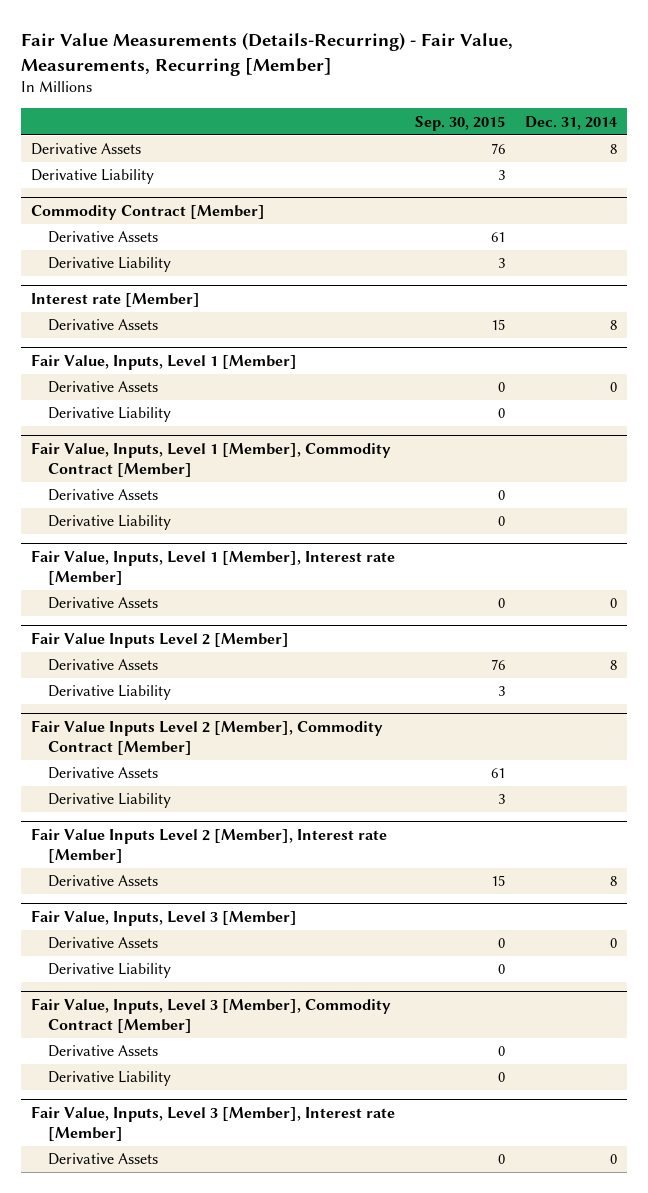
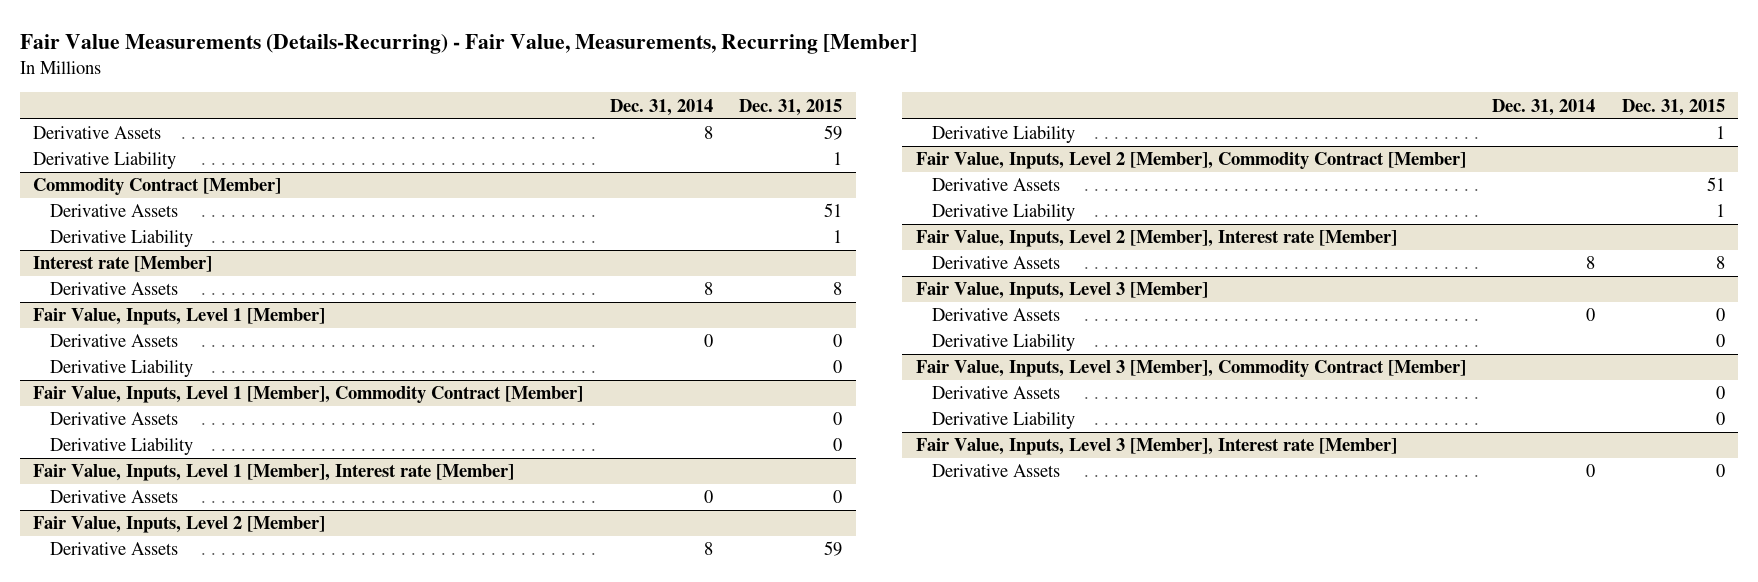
- | Sep. 30, 2015 | Dec. 31, 2014
+ | Dec. 31, 2014 | Dec. 31, 2015
- Fair Value Inputs Level 2 [Member]
+ Fair Value, Inputs, Level 2 [Member]
- Fair Value Inputs Level 2 [Member], Commodity Contract [Member]
+ Fair Value, Inputs, Level 2 [Member], Commodity Contract [Member]
- Fair Value Inputs Level 2 [Member], Interest rate [Member]
+ Fair Value, Inputs, Level 2 [Member], Interest rate [Member]

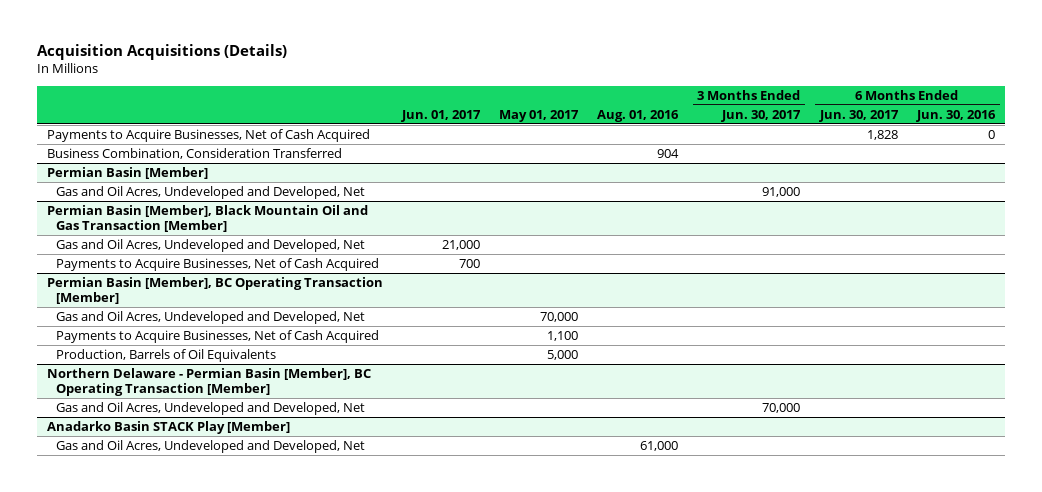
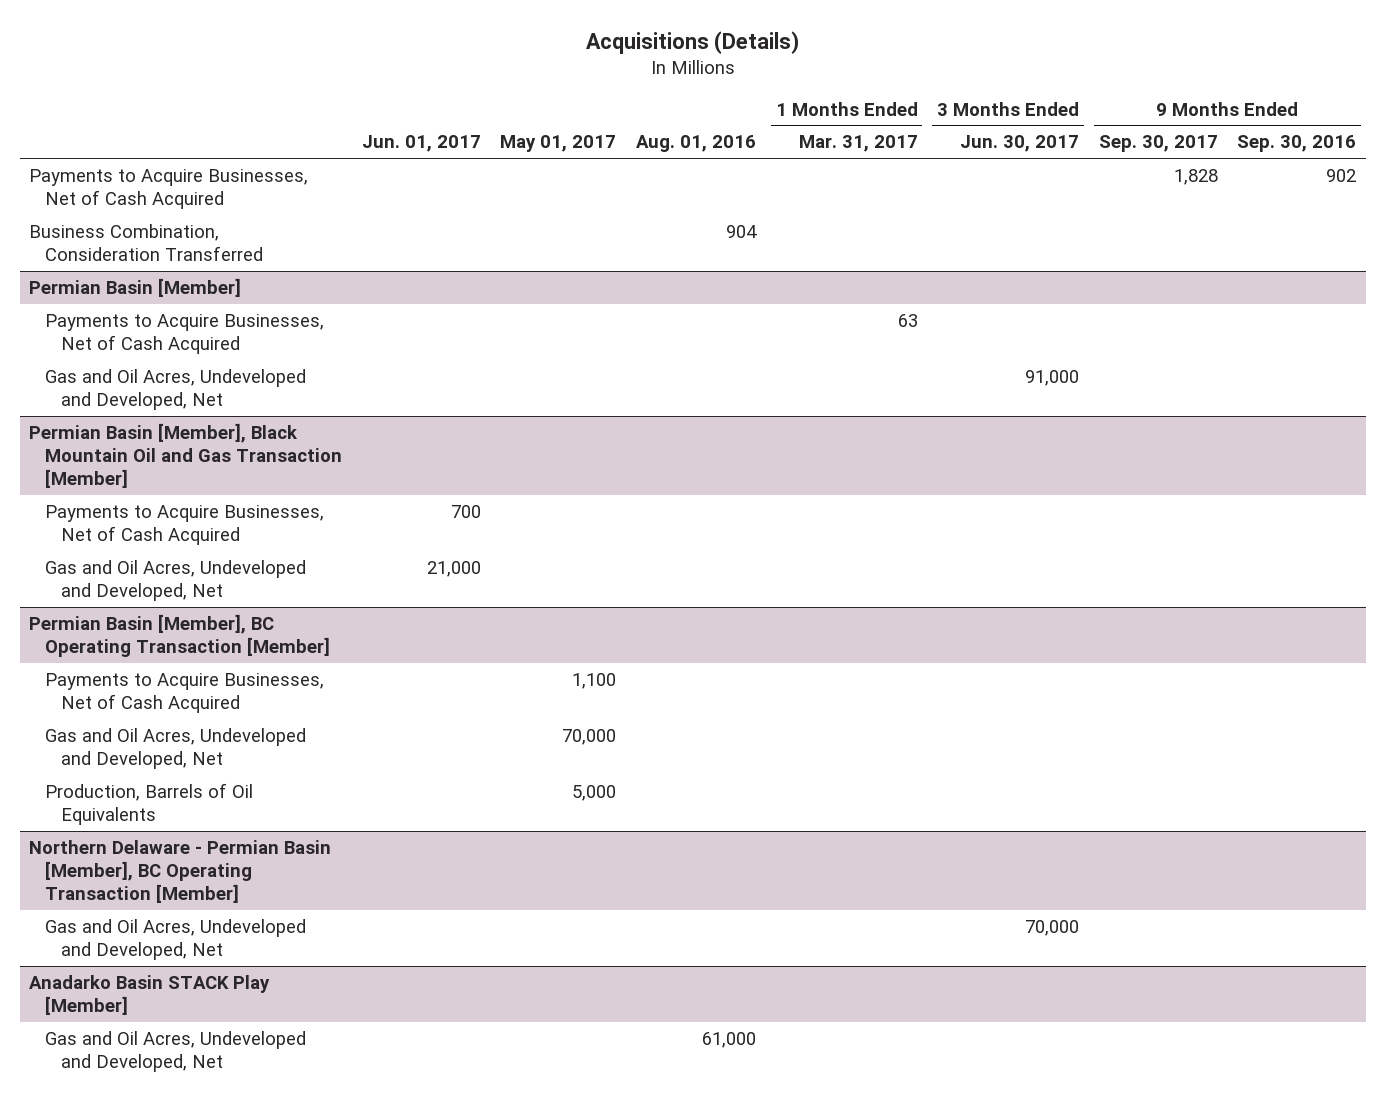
- Acquisition Acquisitions (Details)
+ Acquisitions (Details)
- | Jun. 01, 2017 | May 01, 2017 | Aug. 01, 2016 | 3 Months Ended Jun. 30, 2017 | 6 Months Ended Jun. 30, 2017 | 6 Months Ended Jun. 30, 2016
+ | Jun. 01, 2017 | May 01, 2017 | Aug. 01, 2016 | 1 Months Ended Mar. 31, 2017 | 3 Months Ended Jun. 30, 2017 | 9 Months Ended Sep. 30, 2017 | 9 Months Ended Sep. 30, 2016
@ Permian Basin [Member]
+ Payments to Acquire Businesses, Net of Cash Acquired | | | | 63 | | |
@ Permian Basin [Member], Black Mountain Oil and Gas Transaction [Member]
moved down: Gas and Oil Acres, Undeveloped and Developed, Net | 21,000 | | | | | |
@ Permian Basin [Member], BC Operating Transaction [Member]
moved down: Gas and Oil Acres, Undeveloped and Developed, Net | | 70,000 | | | | |

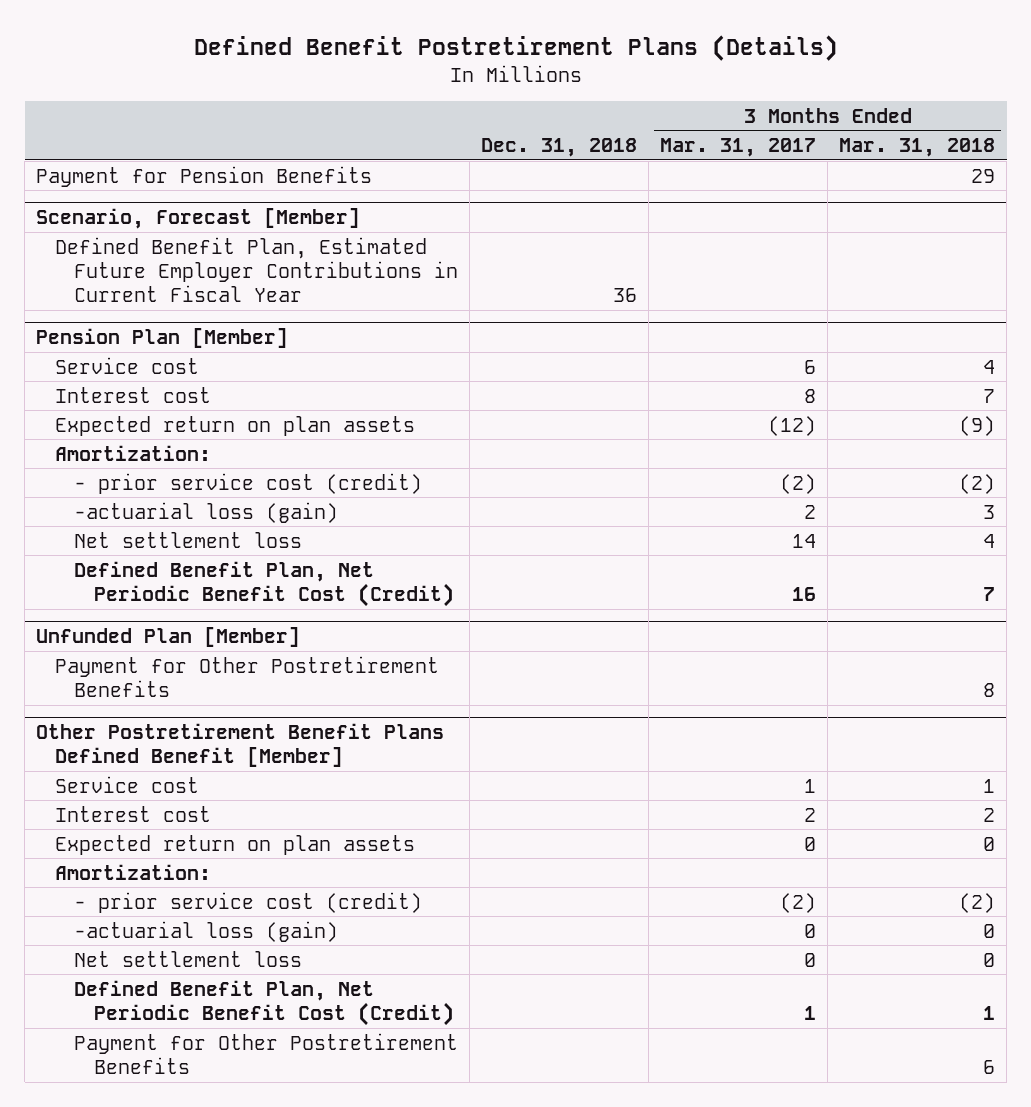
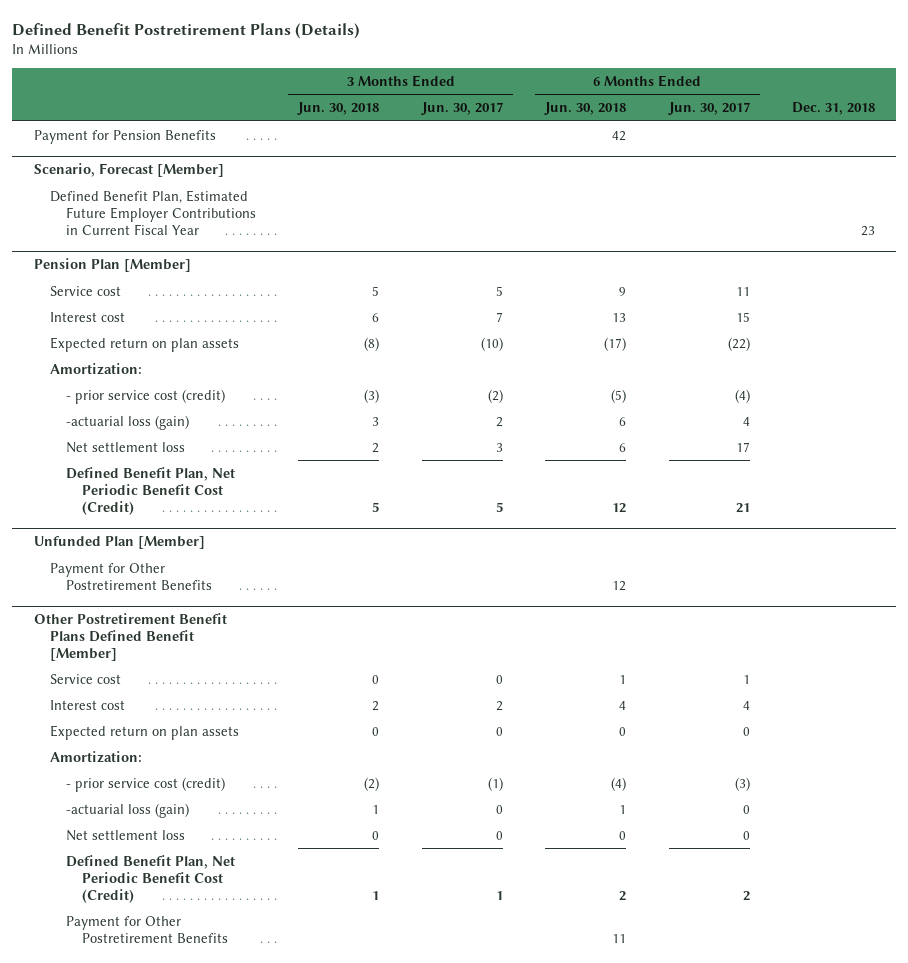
- | Dec. 31, 2018 | 3 Months Ended Mar. 31, 2017 | 3 Months Ended Mar. 31, 2018
+ | 3 Months Ended Jun. 30, 2018 | 3 Months Ended Jun. 30, 2017 | 6 Months Ended Jun. 30, 2018 | 6 Months Ended Jun. 30, 2017 | Dec. 31, 2018
@ Scenario, Forecast [Member]
- Defined Benefit Plan, Estimated Future Employer Contributions in Current Fiscal Year | 36 | |
+ Defined Benefit Plan, Estimated Future Employer Contributions in Current Fiscal Year | | | | | 23

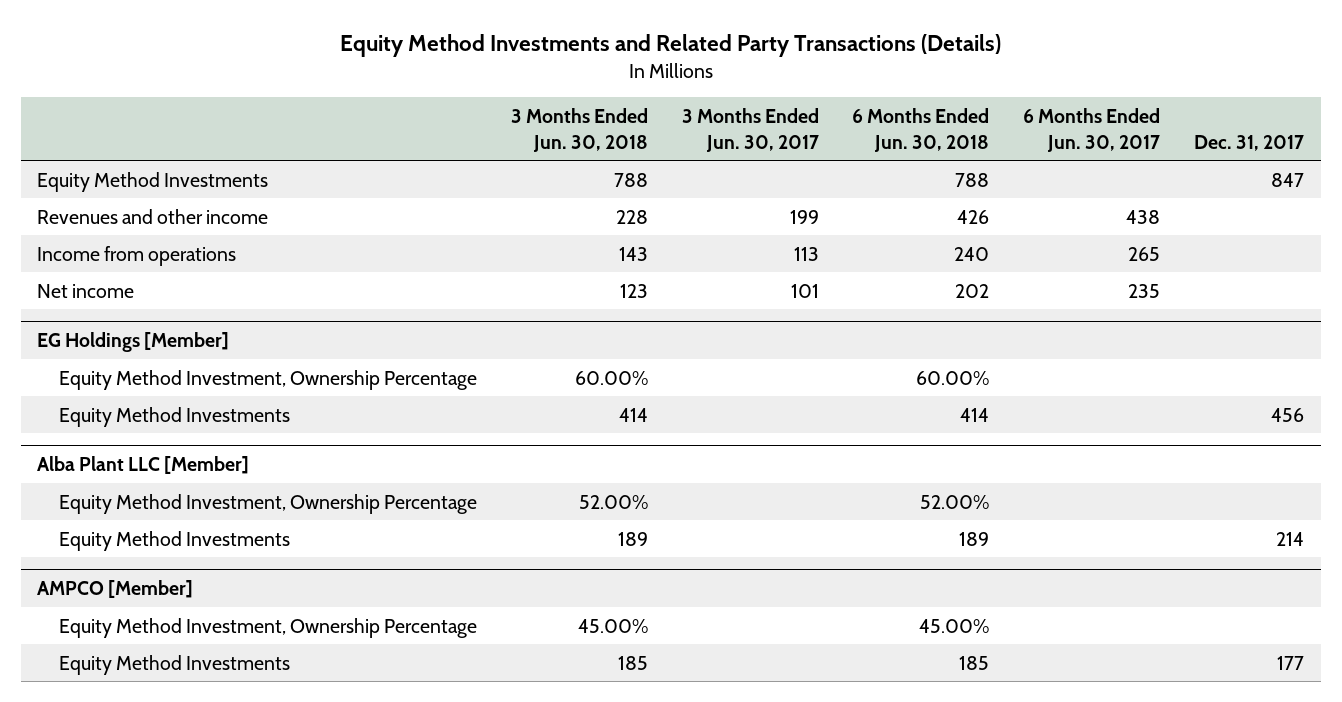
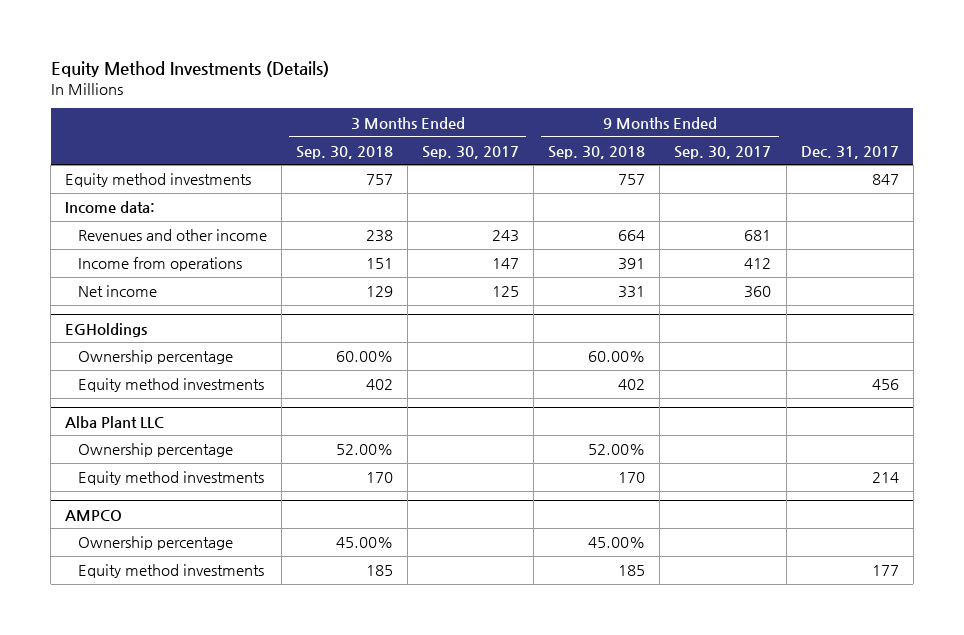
- Equity Method Investments and Related Party Transactions (Details)
+ Equity Method Investments (Details)
- | 3 Months Ended Jun. 30, 2018 | 3 Months Ended Jun. 30, 2017 | 6 Months Ended Jun. 30, 2018 | 6 Months Ended Jun. 30, 2017 | Dec. 31, 2017
+ | 3 Months Ended Sep. 30, 2018 | 3 Months Ended Sep. 30, 2017 | 9 Months Ended Sep. 30, 2018 | 9 Months Ended Sep. 30, 2017 | Dec. 31, 2017
- Equity Method Investments | 788 | | 788 | | 847
+ Equity method investments | 757 | | 757 | | 847
+ Income data:
- EG Holdings [Member]
- Equity Method Investment, Ownership Percentage | 60.00% | | 60.00% | |
- Equity Method Investments | 414 | | 414 | | 456
- Alba Plant LLC [Member]
- Equity Method Investment, Ownership Percentage | 52.00% | | 52.00% | |
- Equity Method Investments | 189 | | 189 | | 214
- AMPCO [Member]
- Equity Method Investment, Ownership Percentage | 45.00% | | 45.00% | |
- Equity Method Investments | 185 | | 185 | | 177
+ EGHoldings
+ Ownership percentage | 60.00% | | 60.00% | |
+ Equity method investments | 402 | | 402 | | 456
+ Alba Plant LLC
+ Ownership percentage | 52.00% | | 52.00% | |
+ Equity method investments | 170 | | 170 | | 214
+ AMPCO
+ Ownership percentage | 45.00% | | 45.00% | |
+ Equity method investments | 185 | | 185 | | 177

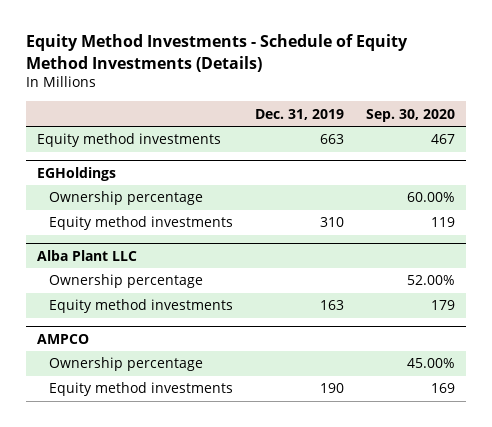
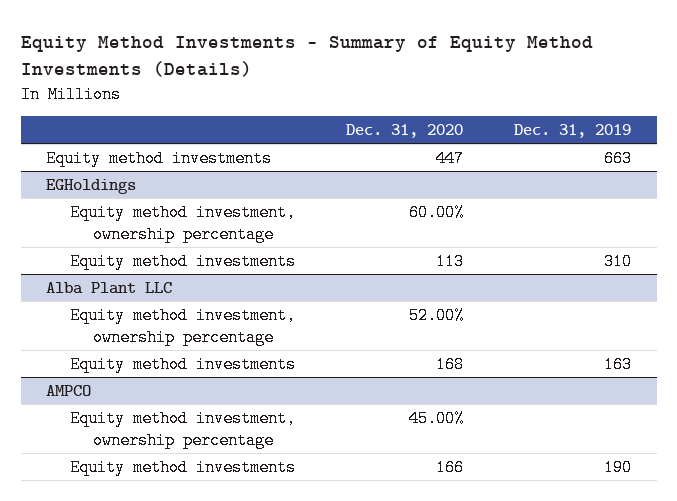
- Equity Method Investments - Schedule of Equity Method Investments (Details)
+ Equity Method Investments - Summary of Equity Method Investments (Details)
- | Dec. 31, 2019 | Sep. 30, 2020
+ | Dec. 31, 2020 | Dec. 31, 2019
@ EGHoldings
- Ownership percentage | | 60.00%
+ Equity method investment, ownership percentage | 60.00% |
@ Alba Plant LLC
- Ownership percentage | | 52.00%
+ Equity method investment, ownership percentage | 52.00% |
@ AMPCO
- Ownership percentage | | 45.00%
+ Equity method investment, ownership percentage | 45.00% |

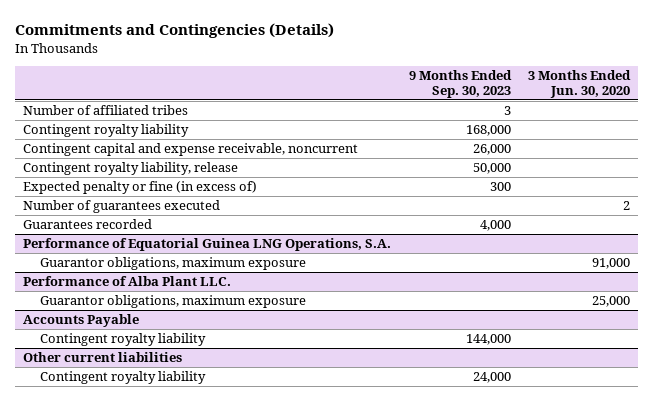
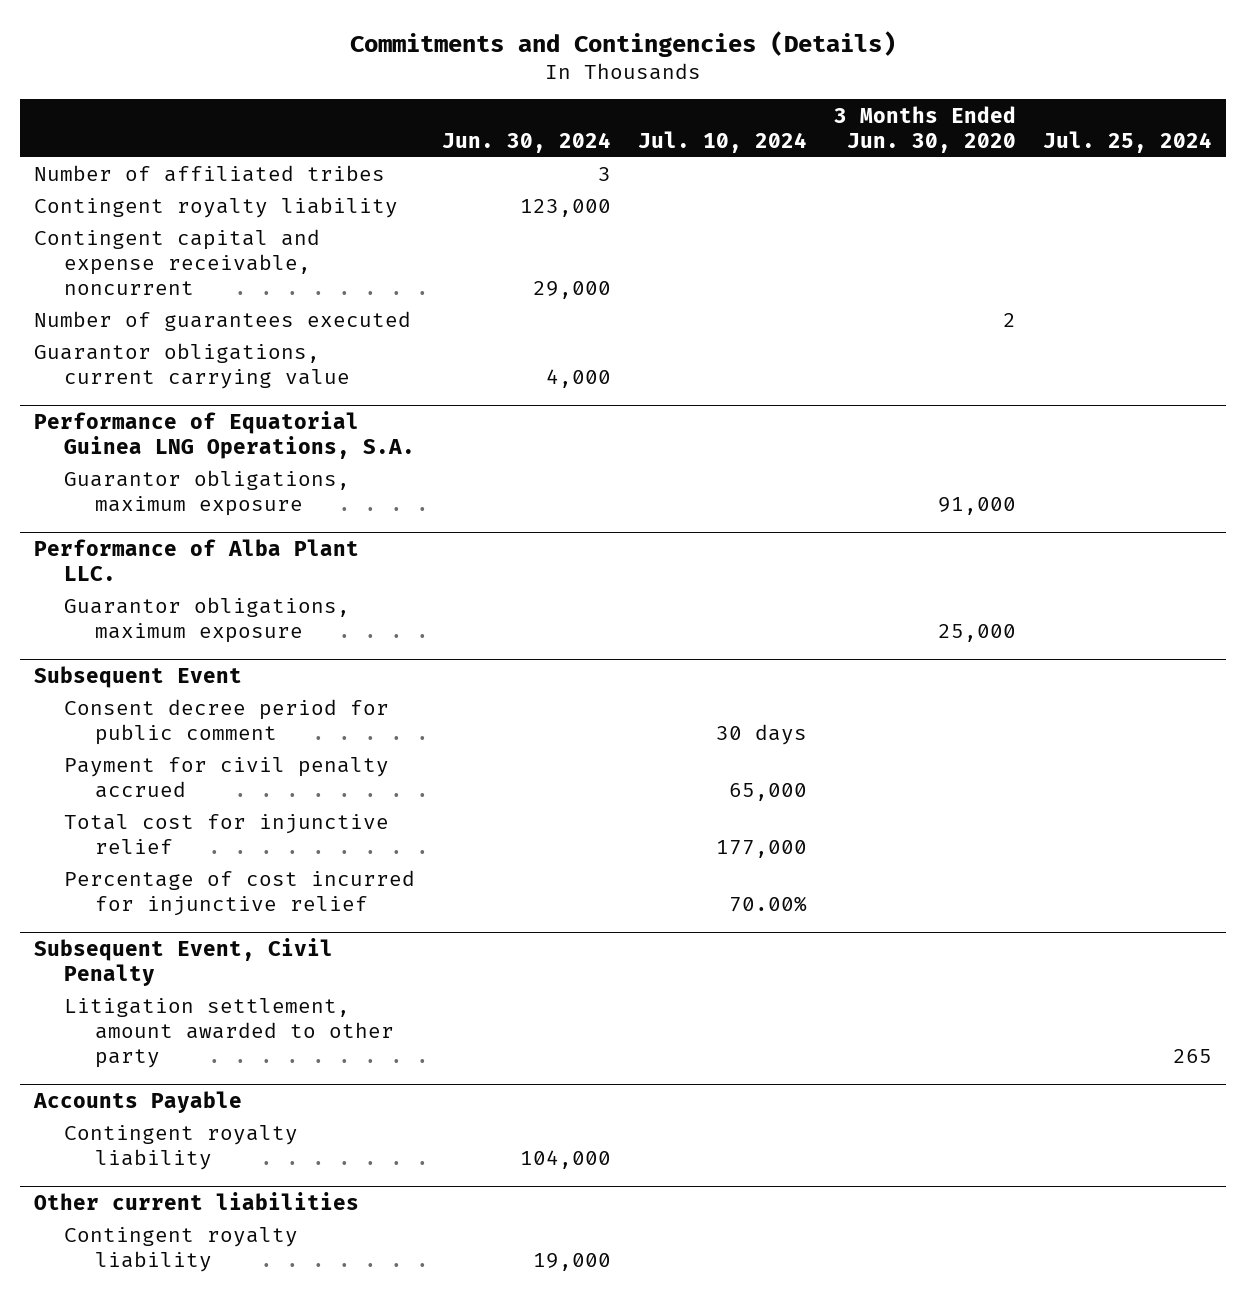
- | 9 Months Ended Sep. 30, 2023 | 3 Months Ended Jun. 30, 2020
+ | Jun. 30, 2024 | Jul. 10, 2024 | 3 Months Ended Jun. 30, 2020 | Jul. 25, 2024
- Contingent royalty liability, release | 50,000 |
- Expected penalty or fine (in excess of) | 300 |
- Guarantees recorded | 4,000 |
+ Guarantor obligations, current carrying value | 4,000 | | |
+ Subsequent Event
+ Consent decree period for public comment | | 30 days | |
+ Payment for civil penalty accrued | | 65,000 | |
+ Total cost for injunctive relief | | 177,000 | |
+ Percentage of cost incurred for injunctive relief | | 70.00% | |
+ Subsequent Event, Civil Penalty
+ Litigation settlement, amount awarded to other party | | | | 265

